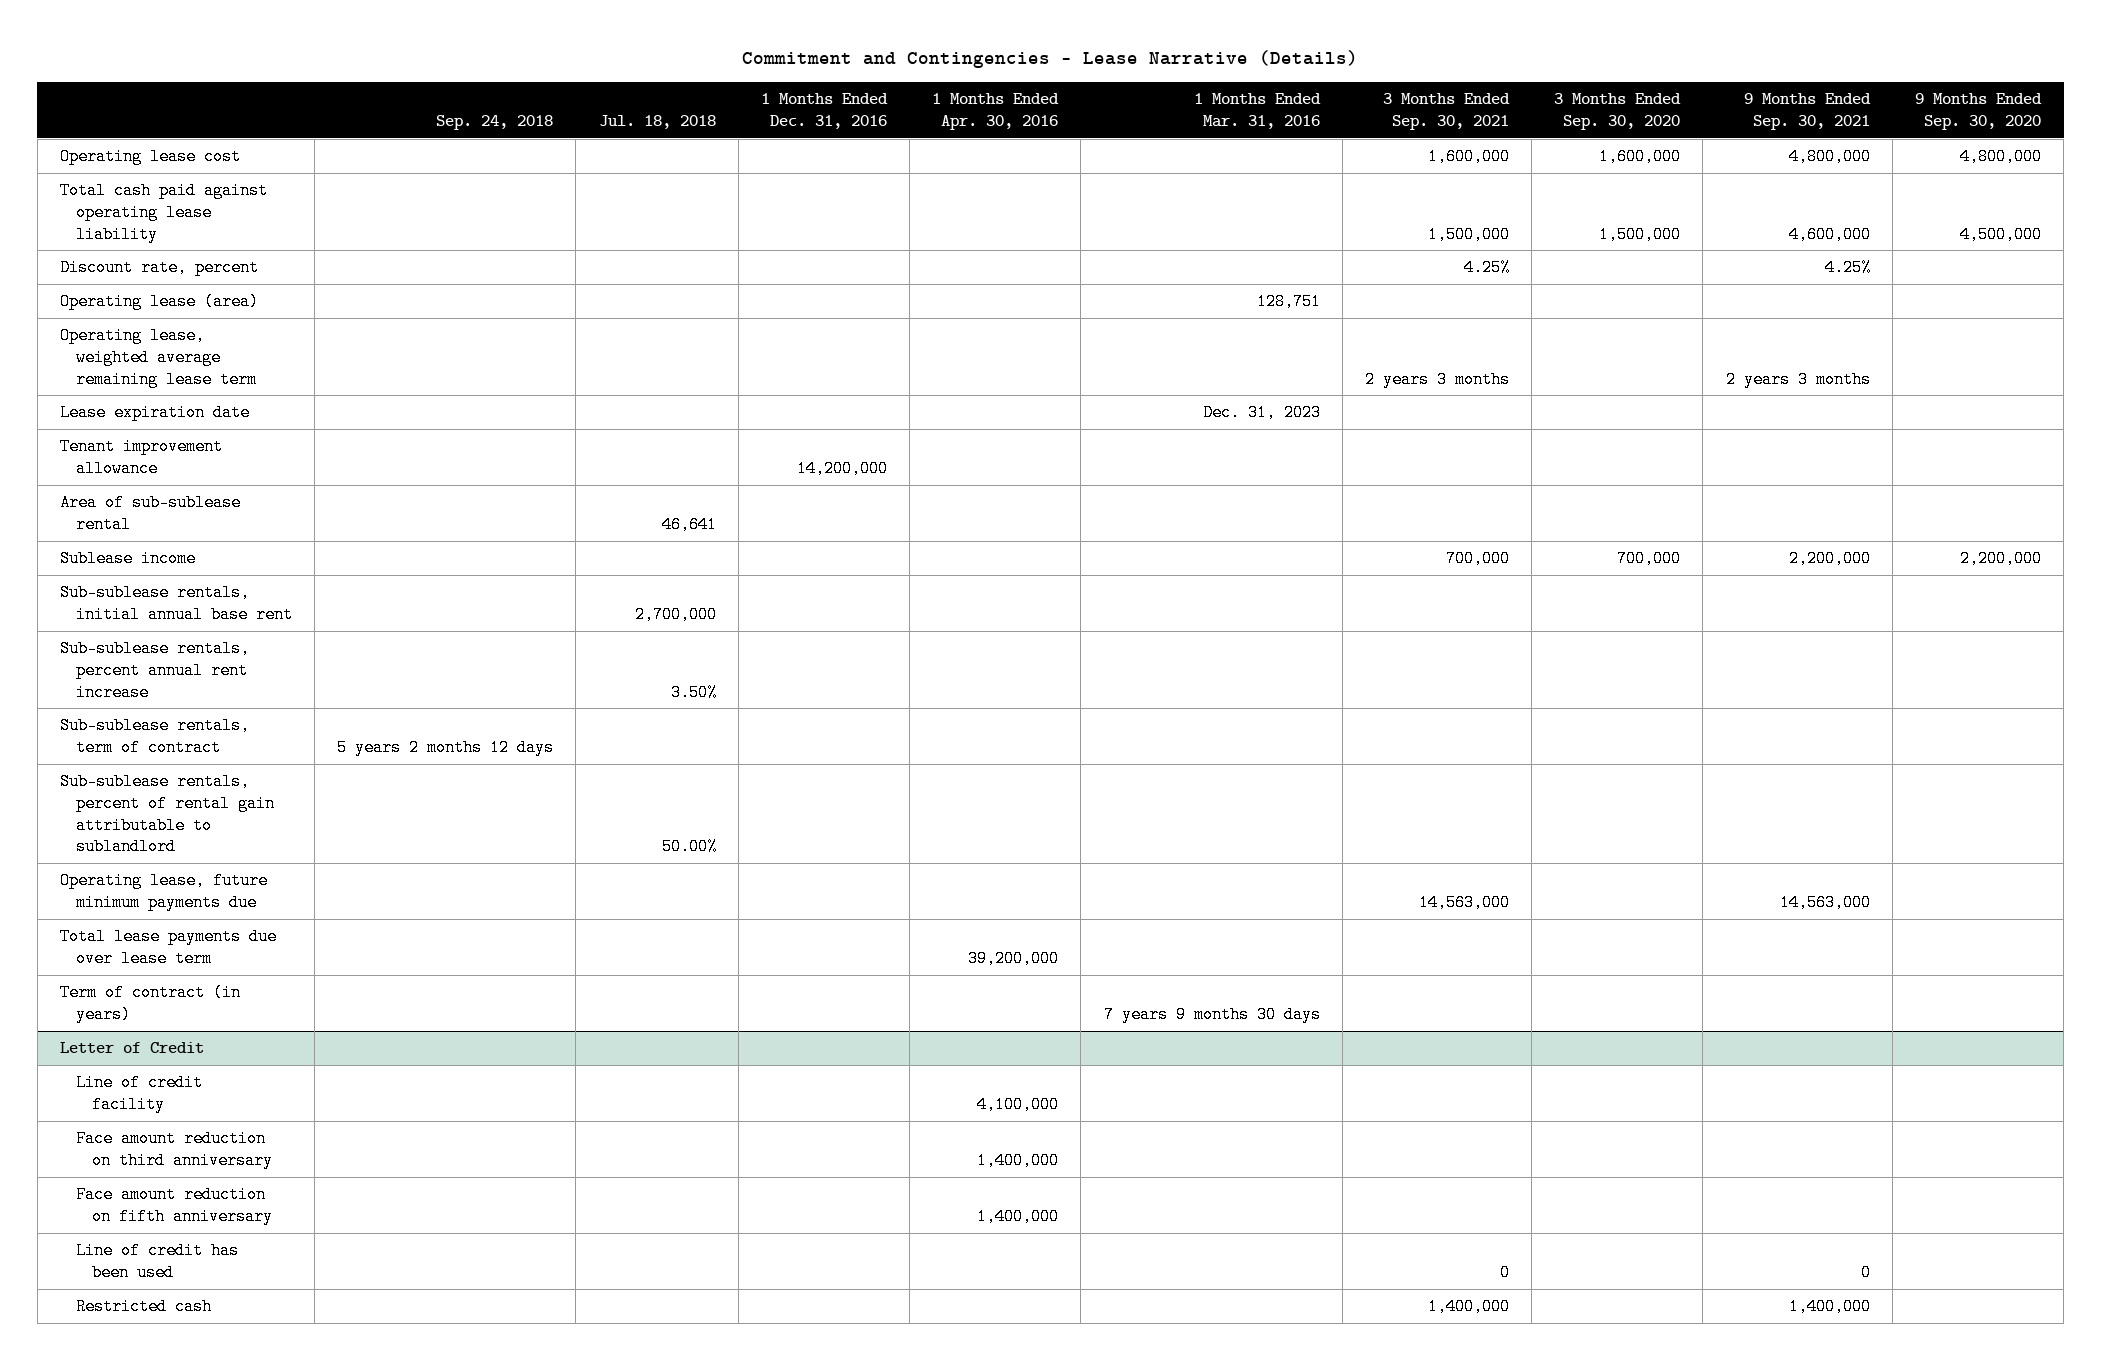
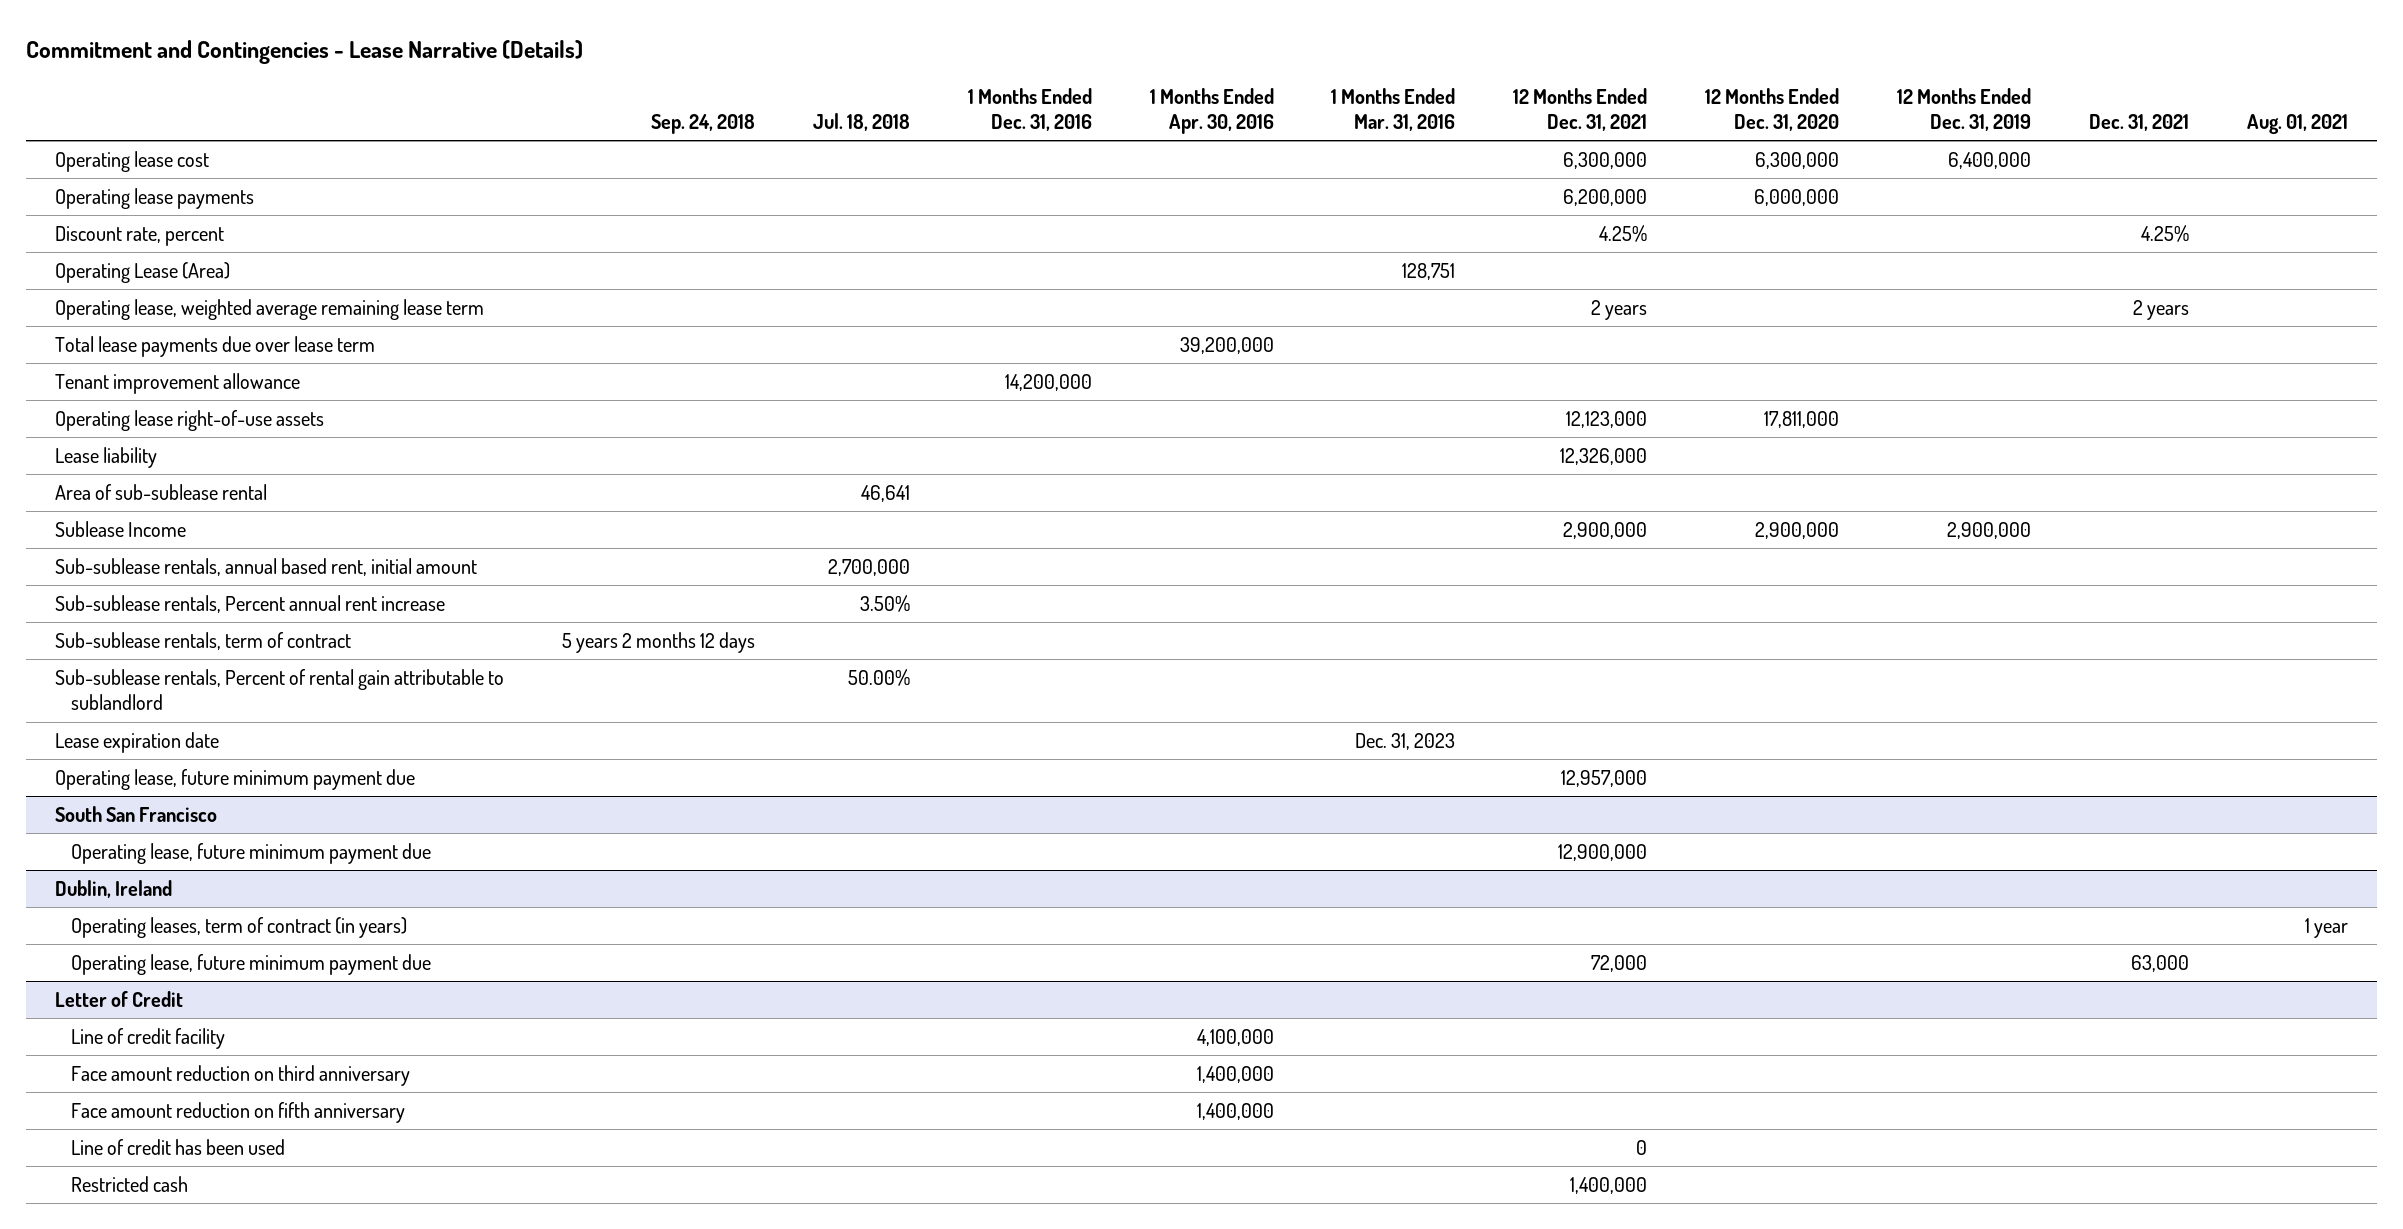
- | Sep. 24, 2018 | Jul. 18, 2018 | 1 Months Ended Dec. 31, 2016 | 1 Months Ended Apr. 30, 2016 | 1 Months Ended Mar. 31, 2016 | 3 Months Ended Sep. 30, 2021 | 3 Months Ended Sep. 30, 2020 | 9 Months Ended Sep. 30, 2021 | 9 Months Ended Sep. 30, 2020
+ | Sep. 24, 2018 | Jul. 18, 2018 | 1 Months Ended Dec. 31, 2016 | 1 Months Ended Apr. 30, 2016 | 1 Months Ended Mar. 31, 2016 | 12 Months Ended Dec. 31, 2021 | 12 Months Ended Dec. 31, 2020 | 12 Months Ended Dec. 31, 2019 | Dec. 31, 2021 | Aug. 01, 2021
- Total cash paid against operating lease liability | | | | | | 1,500,000 | 1,500,000 | 4,600,000 | 4,500,000
+ Operating lease payments | | | | | | 6,200,000 | 6,000,000 | | |
- Operating lease (area) | | | | | 128,751 | | | |
+ Operating Lease (Area) | | | | | 128,751 | | | | |
moved up: Total lease payments due over lease term | | | | 39,200,000 | | | | | |
+ Operating lease right-of-use assets | | | | | | 12,123,000 | 17,811,000 | | |
+ Lease liability | | | | | | 12,326,000 | | | |
- Sublease income | | | | | | 700,000 | 700,000 | 2,200,000 | 2,200,000
- Sub-sublease rentals, initial annual base rent | | 2,700,000 | | | | | | |
- Sub-sublease rentals, percent annual rent increase | | 3.50% | | | | | | |
+ Sublease Income | | | | | | 2,900,000 | 2,900,000 | 2,900,000 | |
+ Sub-sublease rentals, annual based rent, initial amount | | 2,700,000 | | | | | | | |
+ Sub-sublease rentals, Percent annual rent increase | | 3.50% | | | | | | | |
- Sub-sublease rentals, percent of rental gain attributable to sublandlord | | 50.00% | | | | | | |
- Operating lease, future minimum payments due | | | | | | 14,563,000 | | 14,563,000 |
- Term of contract (in years) | | | | | 7 years 9 months 30 days | | | |
+ Sub-sublease rentals, Percent of rental gain attributable to sublandlord | | 50.00% | | | | | | | |
moved down: Lease expiration date | | | | | Dec. 31, 2023 | | | | |
+ Operating lease, future minimum payment due | | | | | | 12,957,000 | | | |
+ South San Francisco
+ Operating lease, future minimum payment due | | | | | | 12,900,000 | | | |
+ Dublin, Ireland
+ Operating leases, term of contract (in years) | | | | | | | | | | 1 year
+ Operating lease, future minimum payment due | | | | | | 72,000 | | | 63,000 |

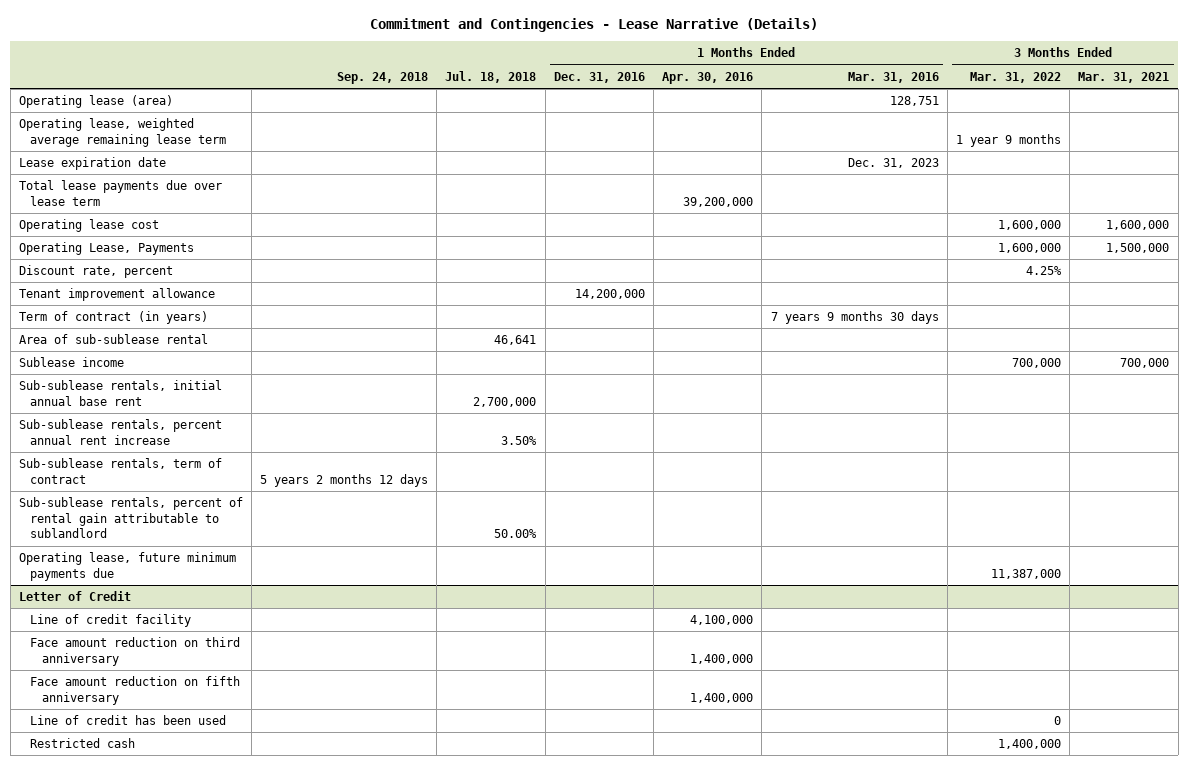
- | Sep. 24, 2018 | Jul. 18, 2018 | 1 Months Ended Dec. 31, 2016 | 1 Months Ended Apr. 30, 2016 | 1 Months Ended Mar. 31, 2016 | 12 Months Ended Dec. 31, 2021 | 12 Months Ended Dec. 31, 2020 | 12 Months Ended Dec. 31, 2019 | Dec. 31, 2021 | Aug. 01, 2021
+ | Sep. 24, 2018 | Jul. 18, 2018 | 1 Months Ended Dec. 31, 2016 | 1 Months Ended Apr. 30, 2016 | 1 Months Ended Mar. 31, 2016 | 3 Months Ended Mar. 31, 2022 | 3 Months Ended Mar. 31, 2021
- Operating lease payments | | | | | | 6,200,000 | 6,000,000 | | |
- Operating Lease (Area) | | | | | 128,751 | | | | |
+ Operating lease (area) | | | | | 128,751 | |
moved up: Lease expiration date | | | | | Dec. 31, 2023 | |
moved down: Operating lease cost | | | | | | 1,600,000 | 1,600,000
+ Operating Lease, Payments | | | | | | 1,600,000 | 1,500,000
moved down: Discount rate, percent | | | | | | 4.25% |
- Operating lease right-of-use assets | | | | | | 12,123,000 | 17,811,000 | | |
- Lease liability | | | | | | 12,326,000 | | | |
+ Term of contract (in years) | | | | | 7 years 9 months 30 days | |
- Sublease Income | | | | | | 2,900,000 | 2,900,000 | 2,900,000 | |
- Sub-sublease rentals, annual based rent, initial amount | | 2,700,000 | | | | | | | |
- Sub-sublease rentals, Percent annual rent increase | | 3.50% | | | | | | | |
+ Sublease income | | | | | | 700,000 | 700,000
+ Sub-sublease rentals, initial annual base rent | | 2,700,000 | | | | |
+ Sub-sublease rentals, percent annual rent increase | | 3.50% | | | | |
- Sub-sublease rentals, Percent of rental gain attributable to sublandlord | | 50.00% | | | | | | | |
- Operating lease, future minimum payment due | | | | | | 12,957,000 | | | |
- South San Francisco
- Operating lease, future minimum payment due | | | | | | 12,900,000 | | | |
- Dublin, Ireland
- Operating leases, term of contract (in years) | | | | | | | | | | 1 year
- Operating lease, future minimum payment due | | | | | | 72,000 | | | 63,000 |
+ Sub-sublease rentals, percent of rental gain attributable to sublandlord | | 50.00% | | | | |
+ Operating lease, future minimum payments due | | | | | | 11,387,000 |

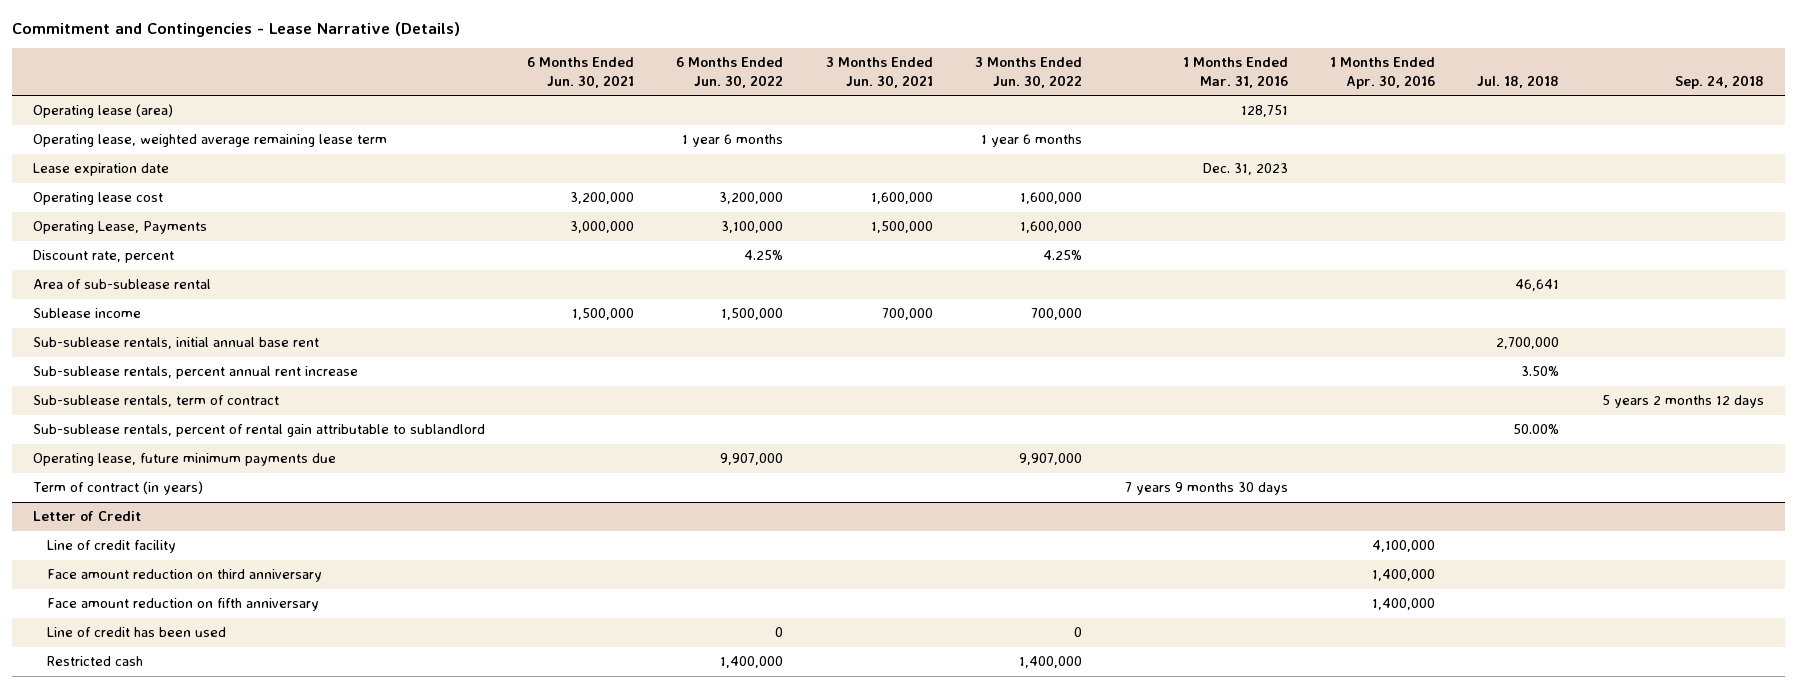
- | Sep. 24, 2018 | Jul. 18, 2018 | 1 Months Ended Dec. 31, 2016 | 1 Months Ended Apr. 30, 2016 | 1 Months Ended Mar. 31, 2016 | 3 Months Ended Mar. 31, 2022 | 3 Months Ended Mar. 31, 2021
+ | 6 Months Ended Jun. 30, 2021 | 6 Months Ended Jun. 30, 2022 | 3 Months Ended Jun. 30, 2021 | 3 Months Ended Jun. 30, 2022 | 1 Months Ended Mar. 31, 2016 | 1 Months Ended Apr. 30, 2016 | Jul. 18, 2018 | Sep. 24, 2018
- Total lease payments due over lease term | | | | 39,200,000 | | |
- Tenant improvement allowance | | | 14,200,000 | | | |
moved down: Term of contract (in years) | | | | | 7 years 9 months 30 days | | |

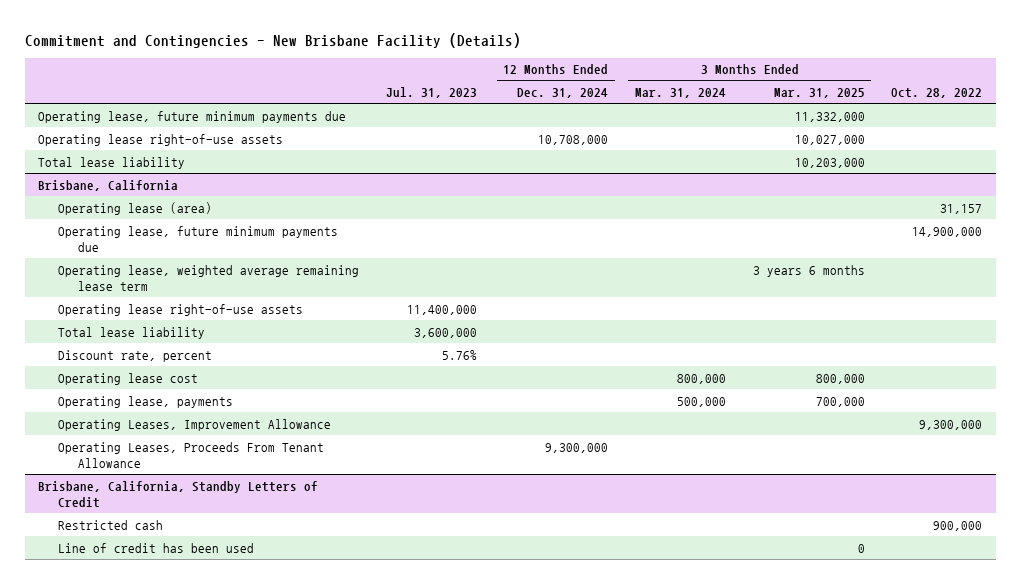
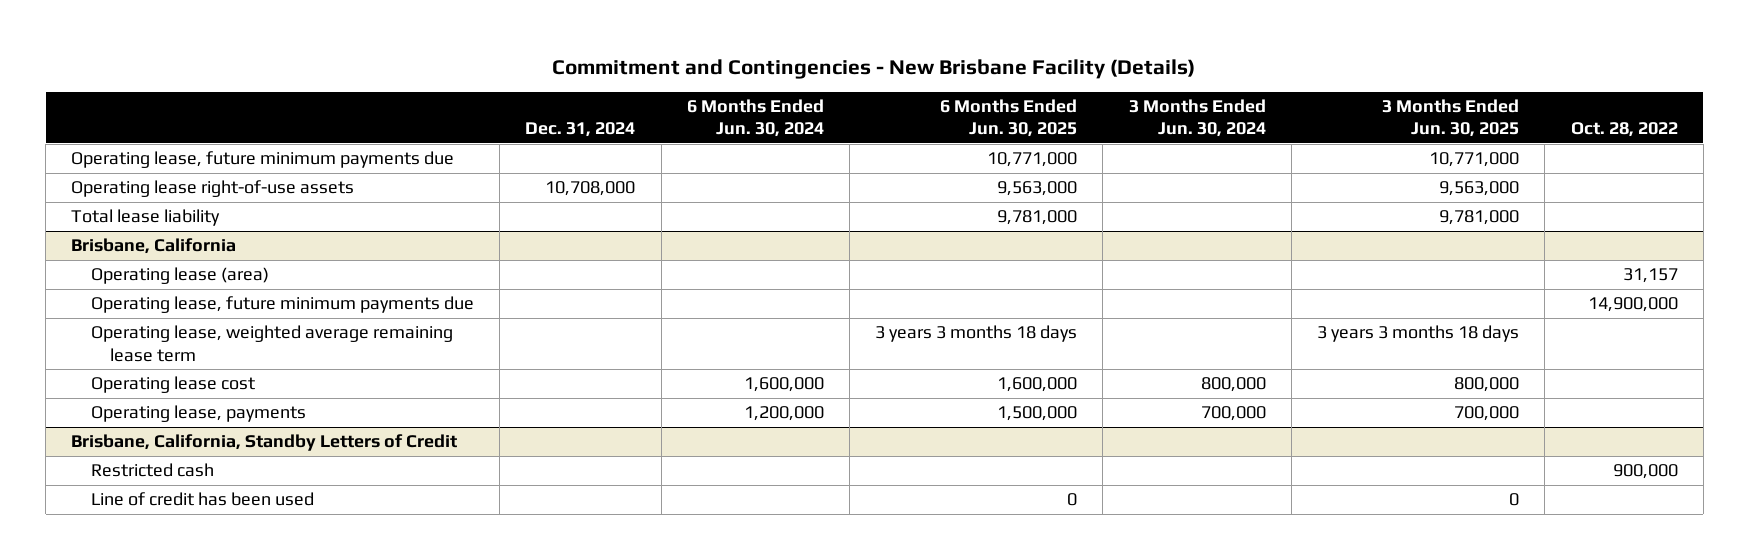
- | Jul. 31, 2023 | 12 Months Ended Dec. 31, 2024 | 3 Months Ended Mar. 31, 2024 | 3 Months Ended Mar. 31, 2025 | Oct. 28, 2022
+ | Dec. 31, 2024 | 6 Months Ended Jun. 30, 2024 | 6 Months Ended Jun. 30, 2025 | 3 Months Ended Jun. 30, 2024 | 3 Months Ended Jun. 30, 2025 | Oct. 28, 2022
@ Brisbane, California
- Operating lease right-of-use assets | 11,400,000 | | | |
- Total lease liability | 3,600,000 | | | |
- Discount rate, percent | 5.76% | | | |
- Operating Leases, Improvement Allowance | | | | | 9,300,000
- Operating Leases, Proceeds From Tenant Allowance | | 9,300,000 | | |

